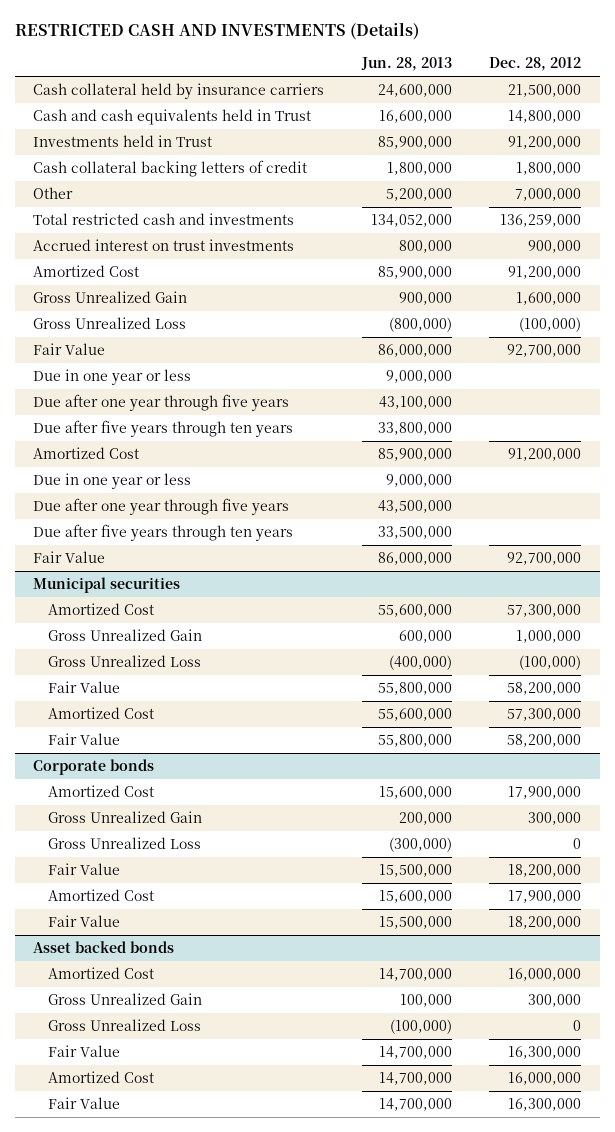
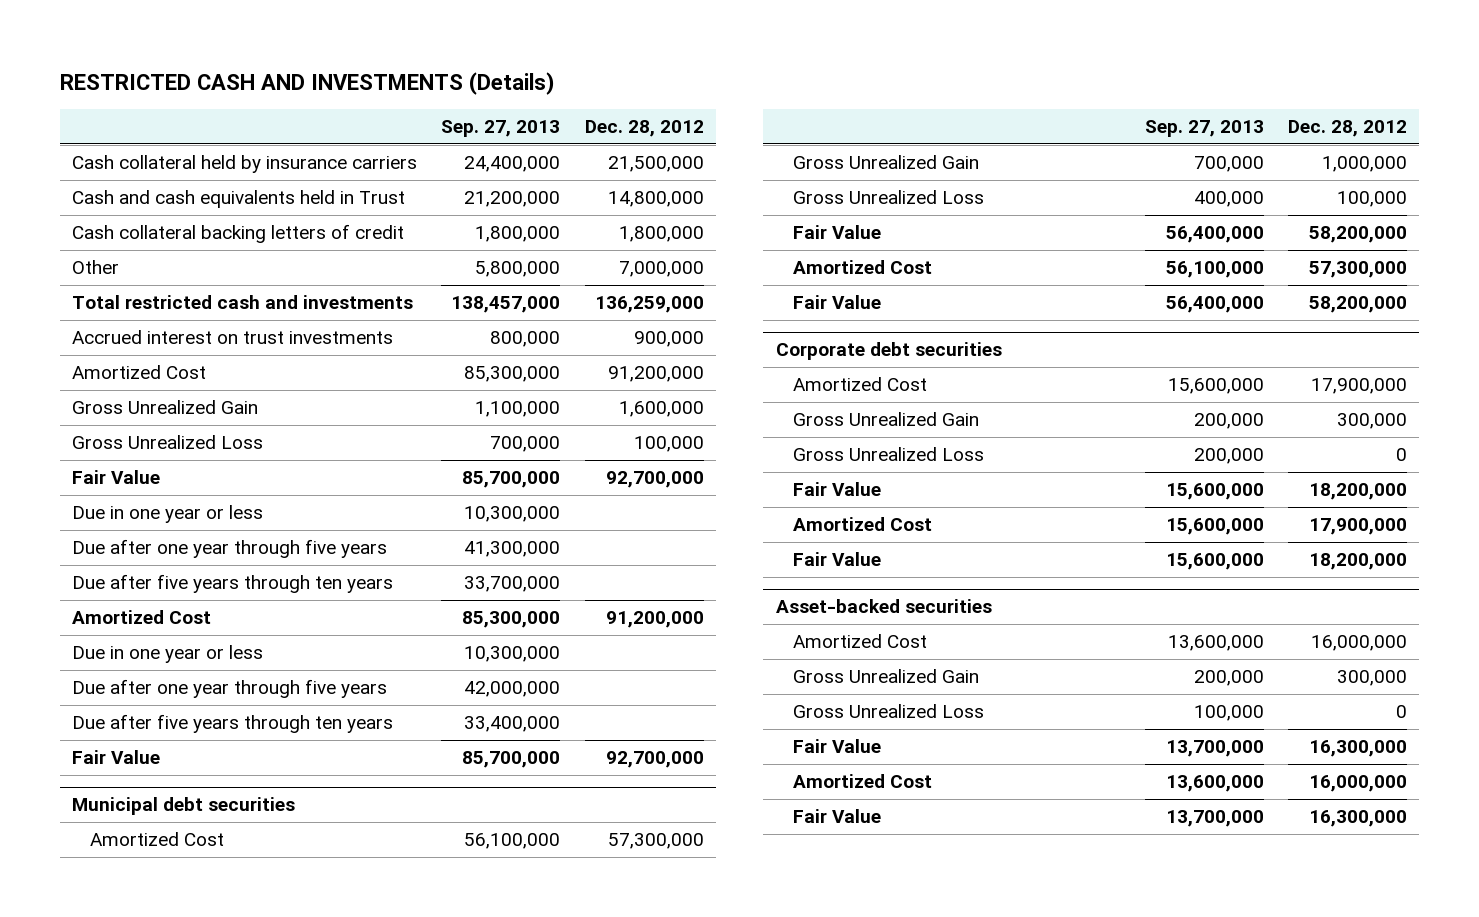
- | Jun. 28, 2013 | Dec. 28, 2012
+ | Sep. 27, 2013 | Dec. 28, 2012
- Investments held in Trust | 85,900,000 | 91,200,000
- Gross Unrealized Loss | (800,000) | (100,000)
+ Gross Unrealized Loss | 700,000 | 100,000
- Municipal securities
+ Municipal debt securities
- Gross Unrealized Loss | (400,000) | (100,000)
+ Gross Unrealized Loss | 400,000 | 100,000
- Corporate bonds
+ Corporate debt securities
- Asset backed bonds
+ Asset-backed securities

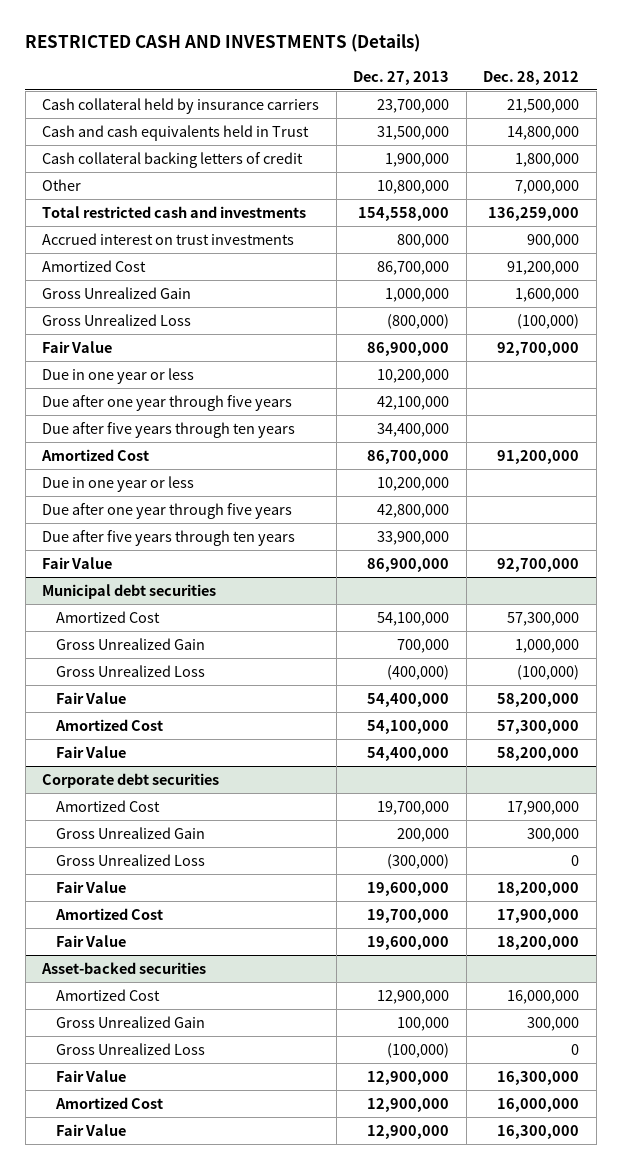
- | Sep. 27, 2013 | Dec. 28, 2012
+ | Dec. 27, 2013 | Dec. 28, 2012
- Gross Unrealized Loss | 700,000 | 100,000
+ Gross Unrealized Loss | (800,000) | (100,000)
@ Municipal debt securities
- Gross Unrealized Loss | 400,000 | 100,000
+ Gross Unrealized Loss | (400,000) | (100,000)

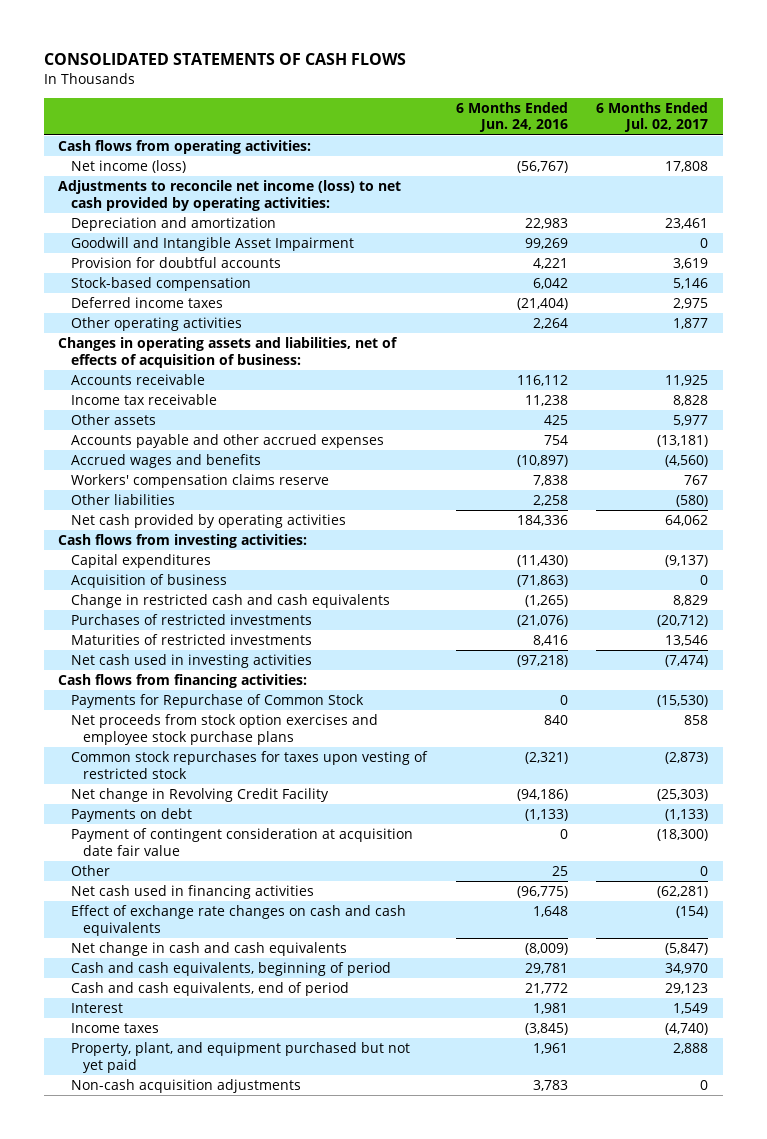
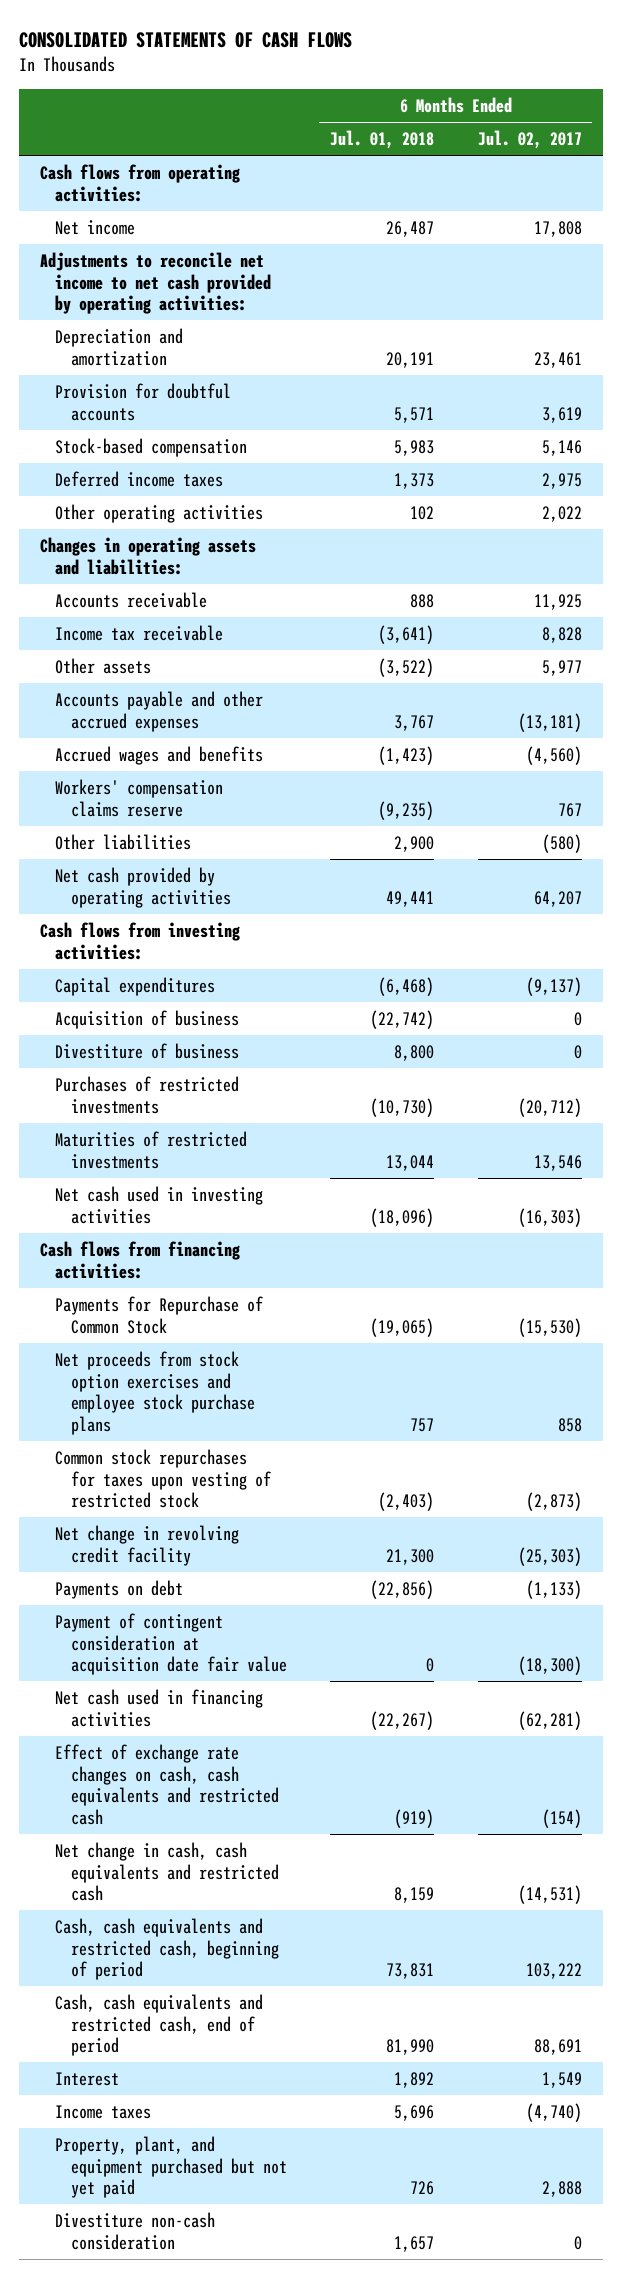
- | 6 Months Ended Jun. 24, 2016 | 6 Months Ended Jul. 02, 2017
+ | 6 Months Ended Jul. 01, 2018 | 6 Months Ended Jul. 02, 2017
- Net income (loss) | (56,767) | 17,808
- Adjustments to reconcile net income (loss) to net cash provided by operating activities:
+ Net income | 26,487 | 17,808
+ Adjustments to reconcile net income to net cash provided by operating activities:
- Goodwill and Intangible Asset Impairment | 99,269 | 0
- Other operating activities | 2,264 | 1,877
- Changes in operating assets and liabilities, net of effects of acquisition of business:
+ Other operating activities | 102 | 2,022
+ Changes in operating assets and liabilities:
- Net cash provided by operating activities | 184,336 | 64,062
+ Net cash provided by operating activities | 49,441 | 64,207
- Change in restricted cash and cash equivalents | (1,265) | 8,829
+ Divestiture of business | 8,800 | 0
- Net cash used in investing activities | (97,218) | (7,474)
+ Net cash used in investing activities | (18,096) | (16,303)
- Net change in Revolving Credit Facility | (94,186) | (25,303)
+ Net change in revolving credit facility | 21,300 | (25,303)
- Other | 25 | 0
- Effect of exchange rate changes on cash and cash equivalents | 1,648 | (154)
- Net change in cash and cash equivalents | (8,009) | (5,847)
- Cash and cash equivalents, beginning of period | 29,781 | 34,970
- Cash and cash equivalents, end of period | 21,772 | 29,123
+ Effect of exchange rate changes on cash, cash equivalents and restricted cash | (919) | (154)
+ Net change in cash, cash equivalents and restricted cash | 8,159 | (14,531)
+ Cash, cash equivalents and restricted cash, beginning of period | 73,831 | 103,222
+ Cash, cash equivalents and restricted cash, end of period | 81,990 | 88,691
- Non-cash acquisition adjustments | 3,783 | 0
+ Divestiture non-cash consideration | 1,657 | 0

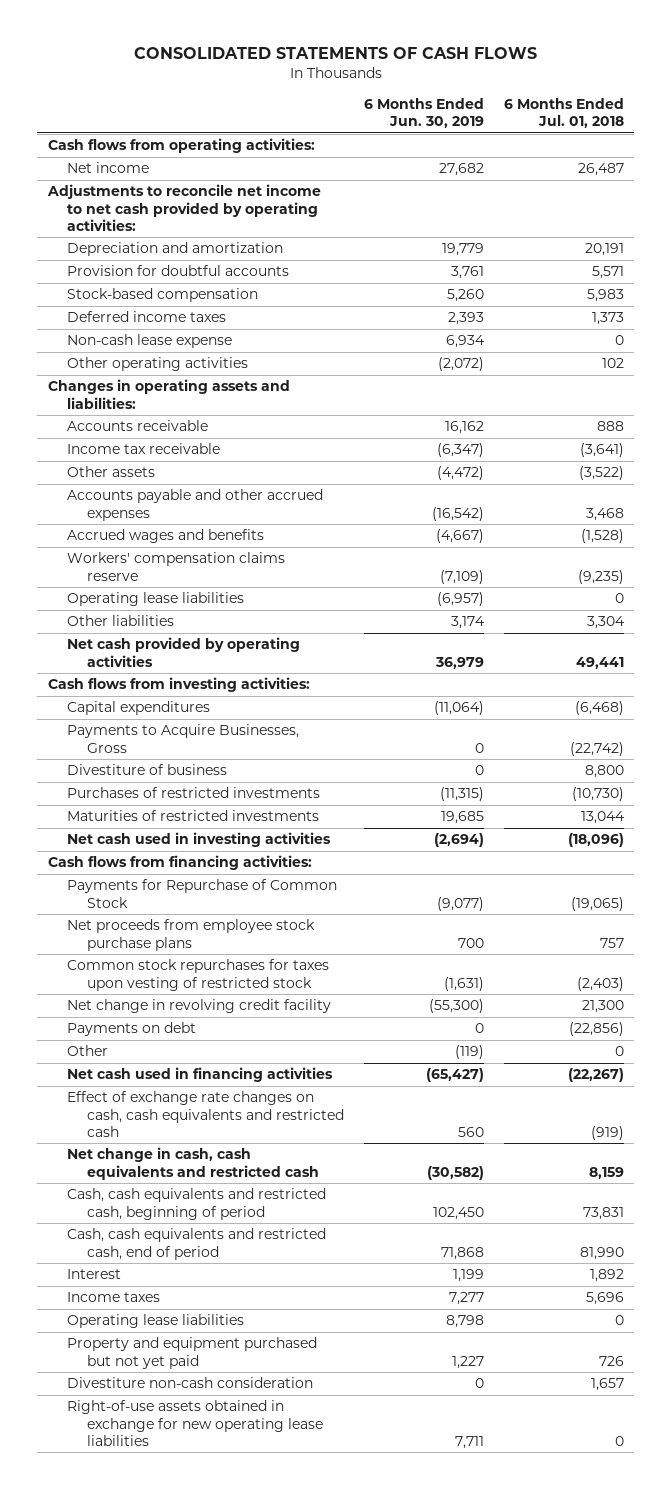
- | 6 Months Ended Jul. 01, 2018 | 6 Months Ended Jul. 02, 2017
+ | 6 Months Ended Jun. 30, 2019 | 6 Months Ended Jul. 01, 2018
+ Non-cash lease expense | 6,934 | 0
- Accounts payable and other accrued expenses | 3,767 | (13,181)
- Accrued wages and benefits | (1,423) | (4,560)
+ Accounts payable and other accrued expenses | (16,542) | 3,468
+ Accrued wages and benefits | (4,667) | (1,528)
- Other liabilities | 2,900 | (580)
+ Operating lease liabilities | (6,957) | 0
+ Other liabilities | 3,174 | 3,304
- Acquisition of business | (22,742) | 0
+ Payments to Acquire Businesses, Gross | 0 | (22,742)
- Net proceeds from stock option exercises and employee stock purchase plans | 757 | 858
+ Net proceeds from employee stock purchase plans | 700 | 757
- Payment of contingent consideration at acquisition date fair value | 0 | (18,300)
+ Other | (119) | 0
- Property, plant, and equipment purchased but not yet paid | 726 | 2,888
+ Operating lease liabilities | 8,798 | 0
+ Property and equipment purchased but not yet paid | 1,227 | 726
+ Right-of-use assets obtained in exchange for new operating lease liabilities | 7,711 | 0

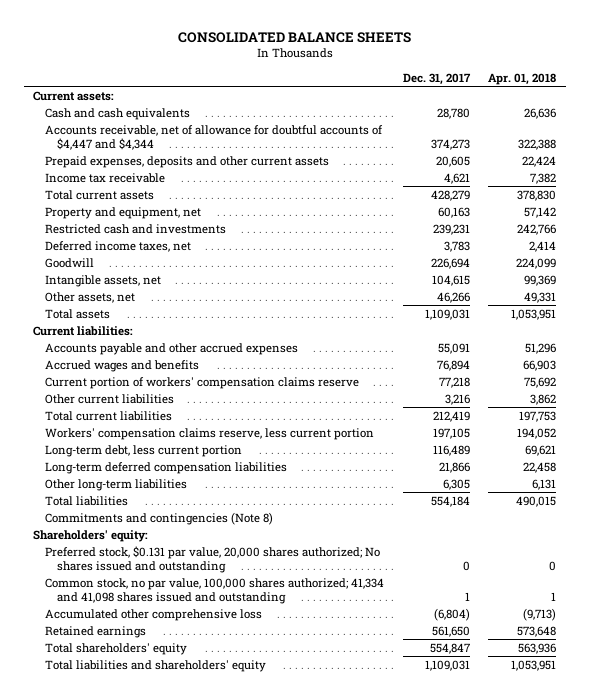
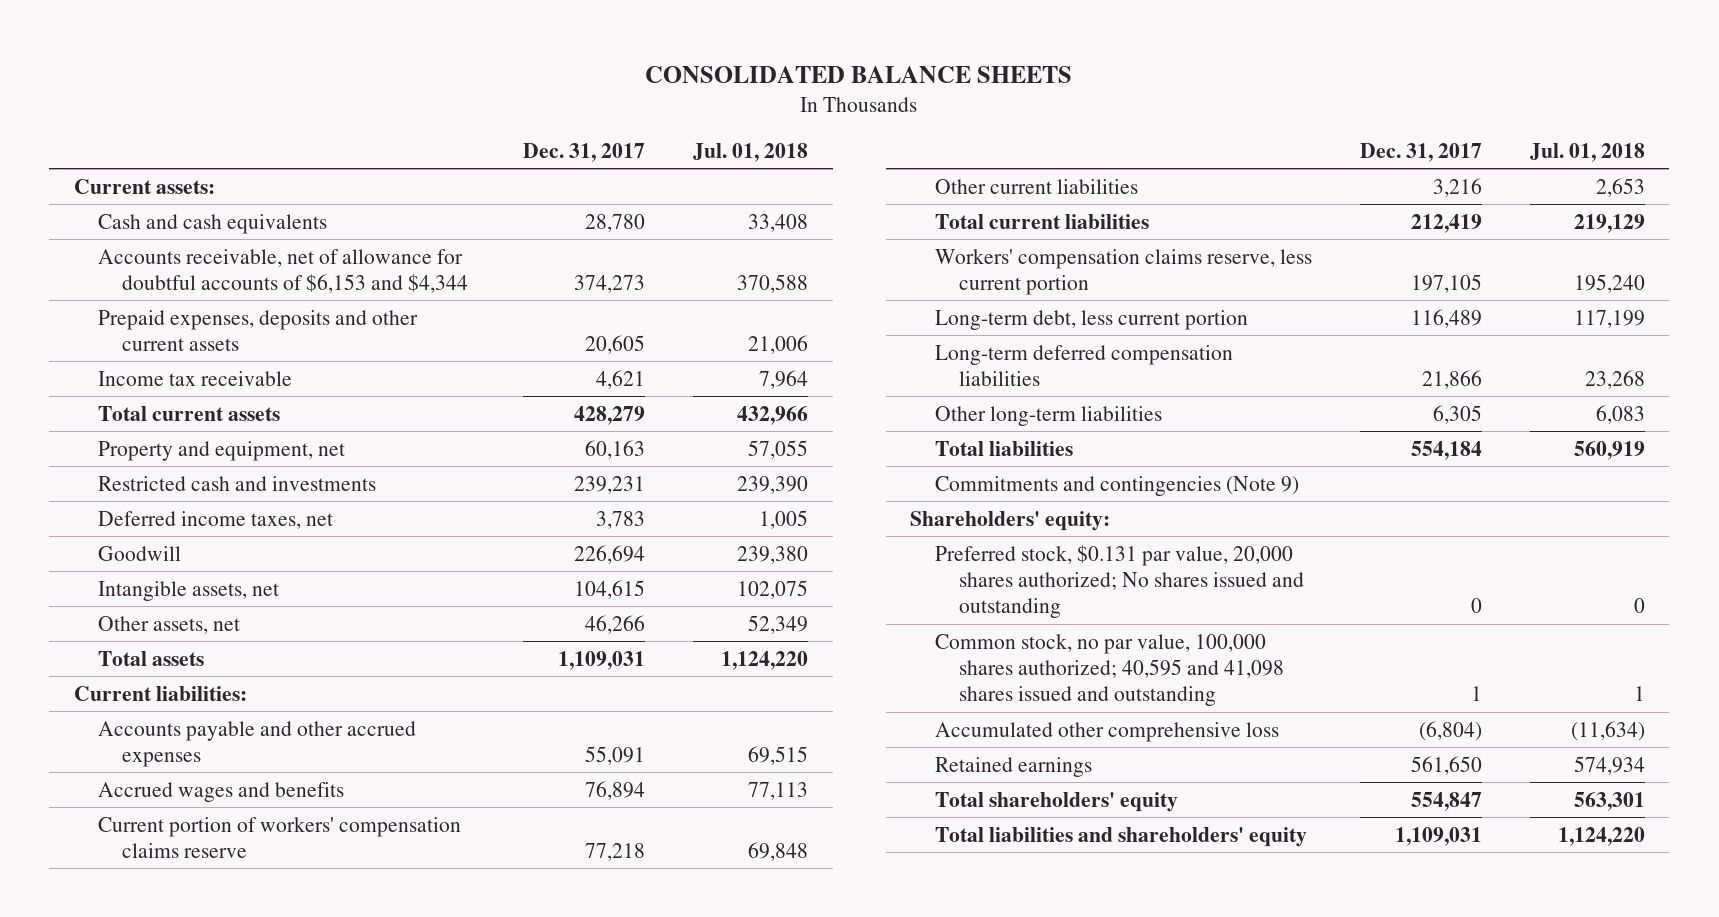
- | Dec. 31, 2017 | Apr. 01, 2018
+ | Dec. 31, 2017 | Jul. 01, 2018
- Accounts receivable, net of allowance for doubtful accounts of $4,447 and $4,344 | 374,273 | 322,388
+ Accounts receivable, net of allowance for doubtful accounts of $6,153 and $4,344 | 374,273 | 370,588
- Commitments and contingencies (Note 8)
+ Commitments and contingencies (Note 9)
- Common stock, no par value, 100,000 shares authorized; 41,334 and 41,098 shares issued and outstanding | 1 | 1
+ Common stock, no par value, 100,000 shares authorized; 40,595 and 41,098 shares issued and outstanding | 1 | 1

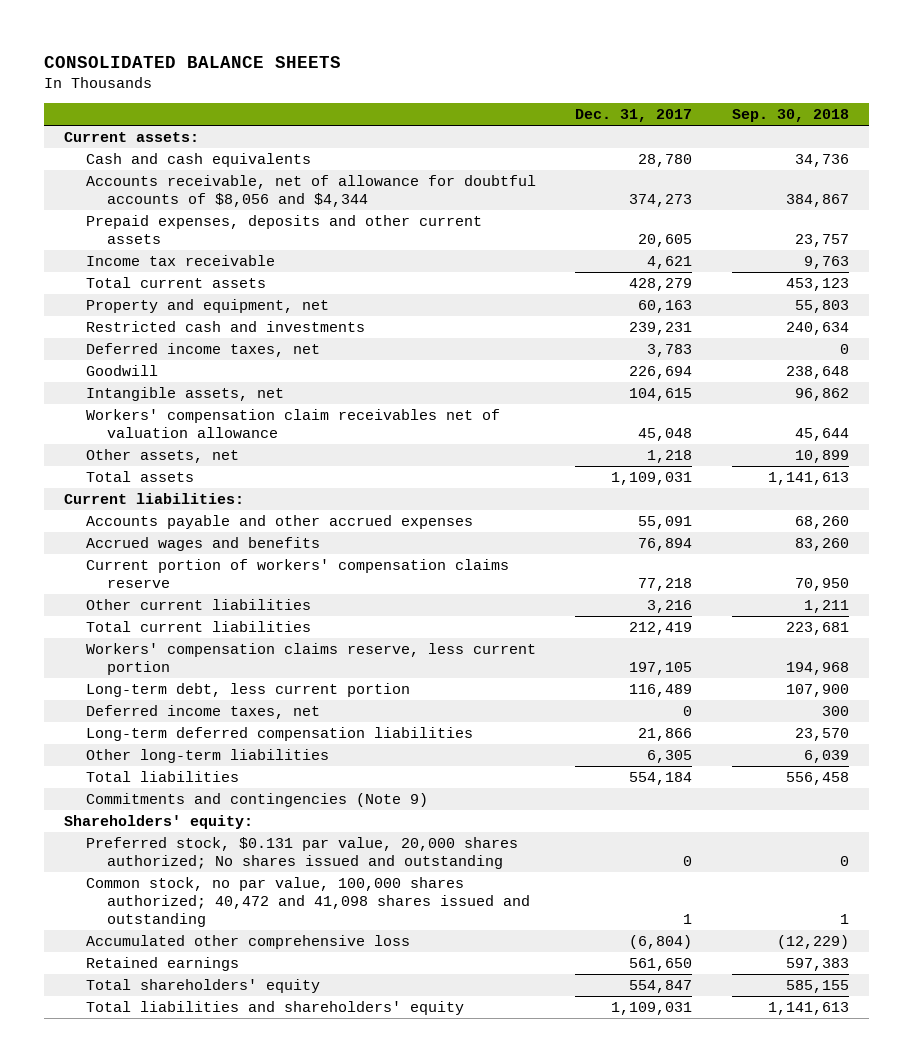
- | Dec. 31, 2017 | Jul. 01, 2018
+ | Dec. 31, 2017 | Sep. 30, 2018
- Accounts receivable, net of allowance for doubtful accounts of $6,153 and $4,344 | 374,273 | 370,588
+ Accounts receivable, net of allowance for doubtful accounts of $8,056 and $4,344 | 374,273 | 384,867
- Other assets, net | 46,266 | 52,349
+ Workers' compensation claim receivables net of valuation allowance | 45,048 | 45,644
+ Other assets, net | 1,218 | 10,899
+ Deferred income taxes, net | 0 | 300
- Common stock, no par value, 100,000 shares authorized; 40,595 and 41,098 shares issued and outstanding | 1 | 1
+ Common stock, no par value, 100,000 shares authorized; 40,472 and 41,098 shares issued and outstanding | 1 | 1

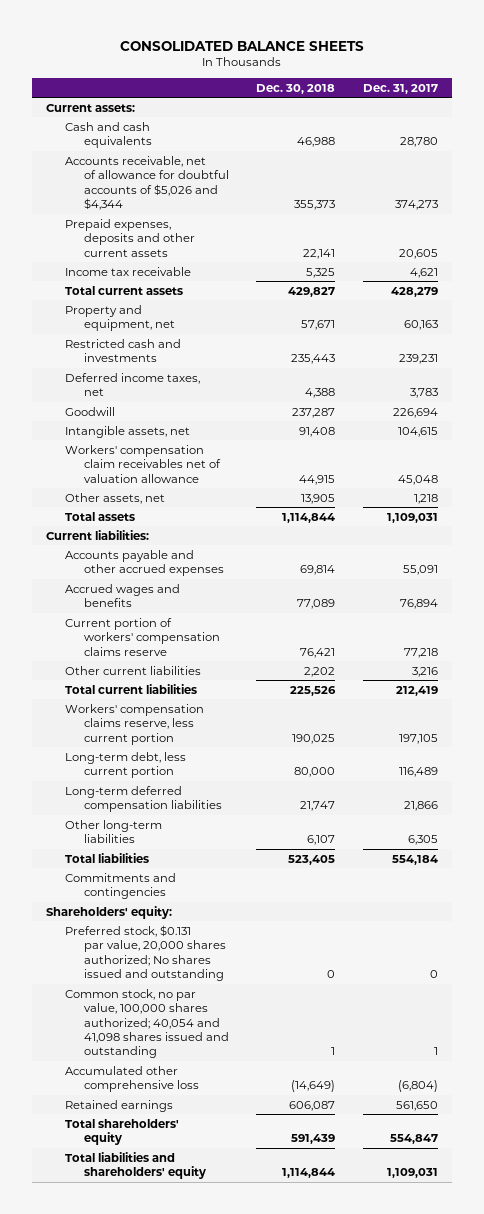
- | Dec. 31, 2017 | Sep. 30, 2018
+ | Dec. 30, 2018 | Dec. 31, 2017
- Accounts receivable, net of allowance for doubtful accounts of $8,056 and $4,344 | 374,273 | 384,867
+ Accounts receivable, net of allowance for doubtful accounts of $5,026 and $4,344 | 355,373 | 374,273
- Deferred income taxes, net | 0 | 300
- Commitments and contingencies (Note 9)
+ Commitments and contingencies
- Common stock, no par value, 100,000 shares authorized; 40,472 and 41,098 shares issued and outstanding | 1 | 1
+ Common stock, no par value, 100,000 shares authorized; 40,054 and 41,098 shares issued and outstanding | 1 | 1

